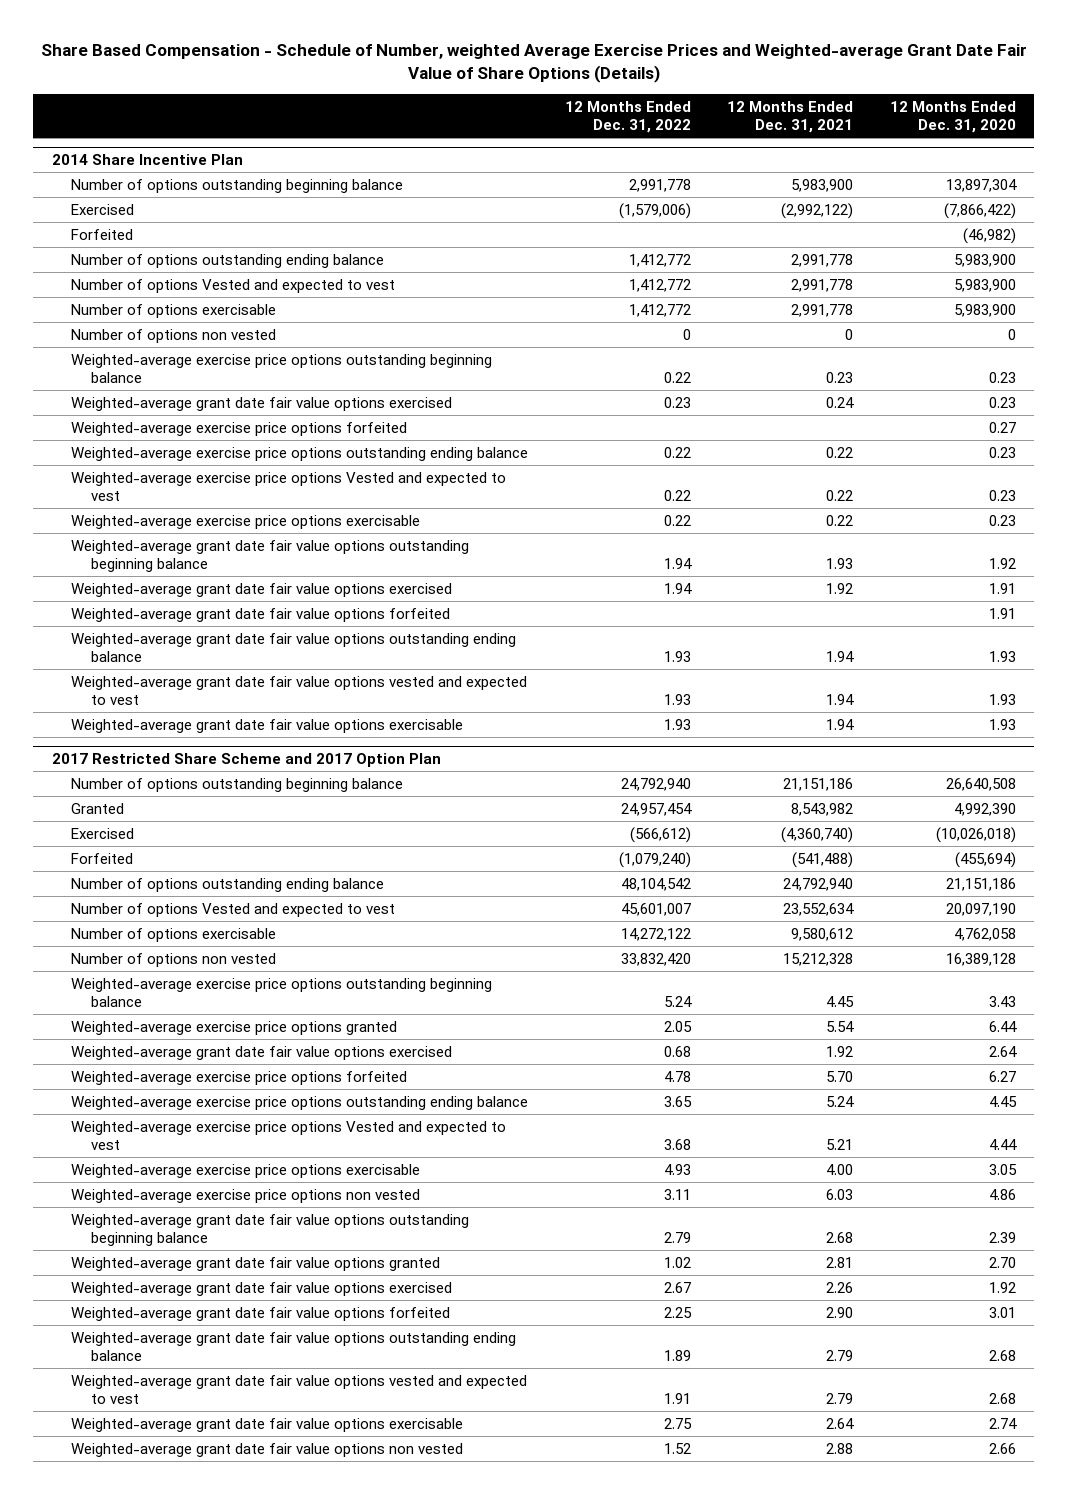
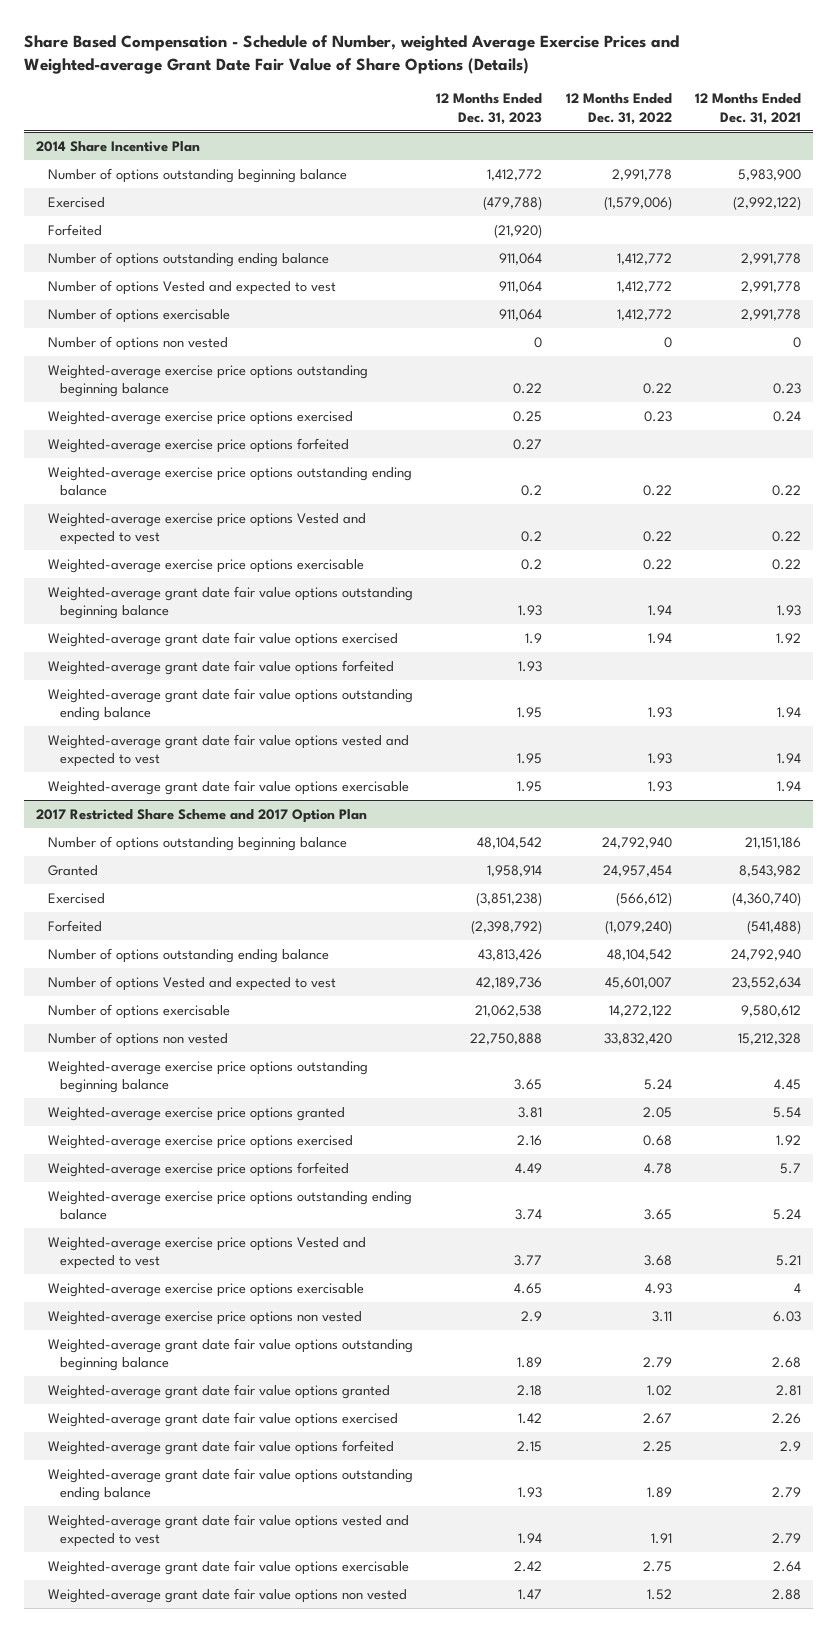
- | 12 Months Ended Dec. 31, 2022 | 12 Months Ended Dec. 31, 2021 | 12 Months Ended Dec. 31, 2020
+ | 12 Months Ended Dec. 31, 2023 | 12 Months Ended Dec. 31, 2022 | 12 Months Ended Dec. 31, 2021
@ 2014 Share Incentive Plan
- Weighted-average grant date fair value options exercised | 0.23 | 0.24 | 0.23
+ Weighted-average exercise price options exercised | 0.25 | 0.23 | 0.24
@ 2017 Restricted Share Scheme and 2017 Option Plan
- Weighted-average grant date fair value options exercised | 0.68 | 1.92 | 2.64
- Weighted-average exercise price options forfeited | 4.78 | 5.70 | 6.27
+ Weighted-average exercise price options exercised | 2.16 | 0.68 | 1.92
+ Weighted-average exercise price options forfeited | 4.49 | 4.78 | 5.7
- Weighted-average exercise price options exercisable | 4.93 | 4.00 | 3.05
+ Weighted-average exercise price options exercisable | 4.65 | 4.93 | 4
- Weighted-average grant date fair value options forfeited | 2.25 | 2.90 | 3.01
+ Weighted-average grant date fair value options forfeited | 2.15 | 2.25 | 2.9

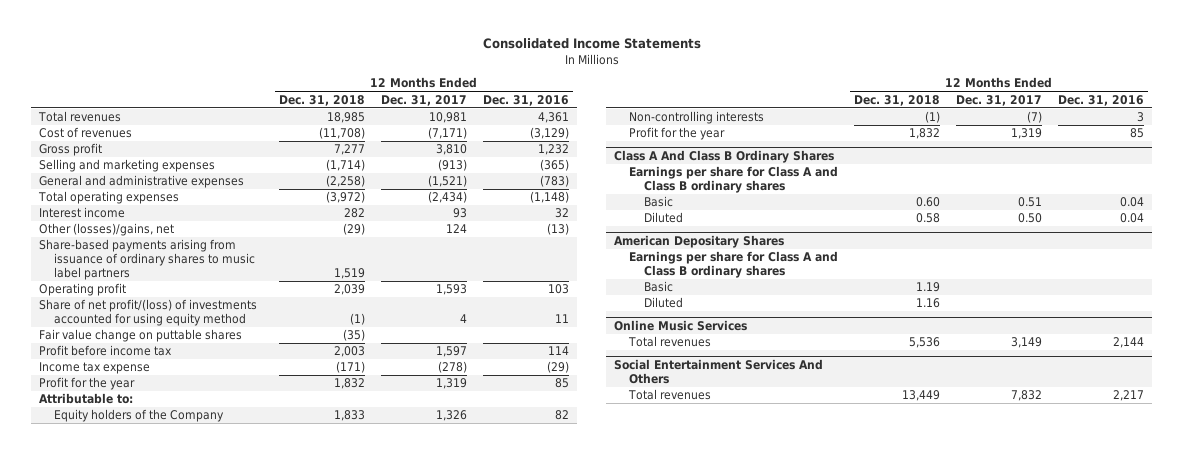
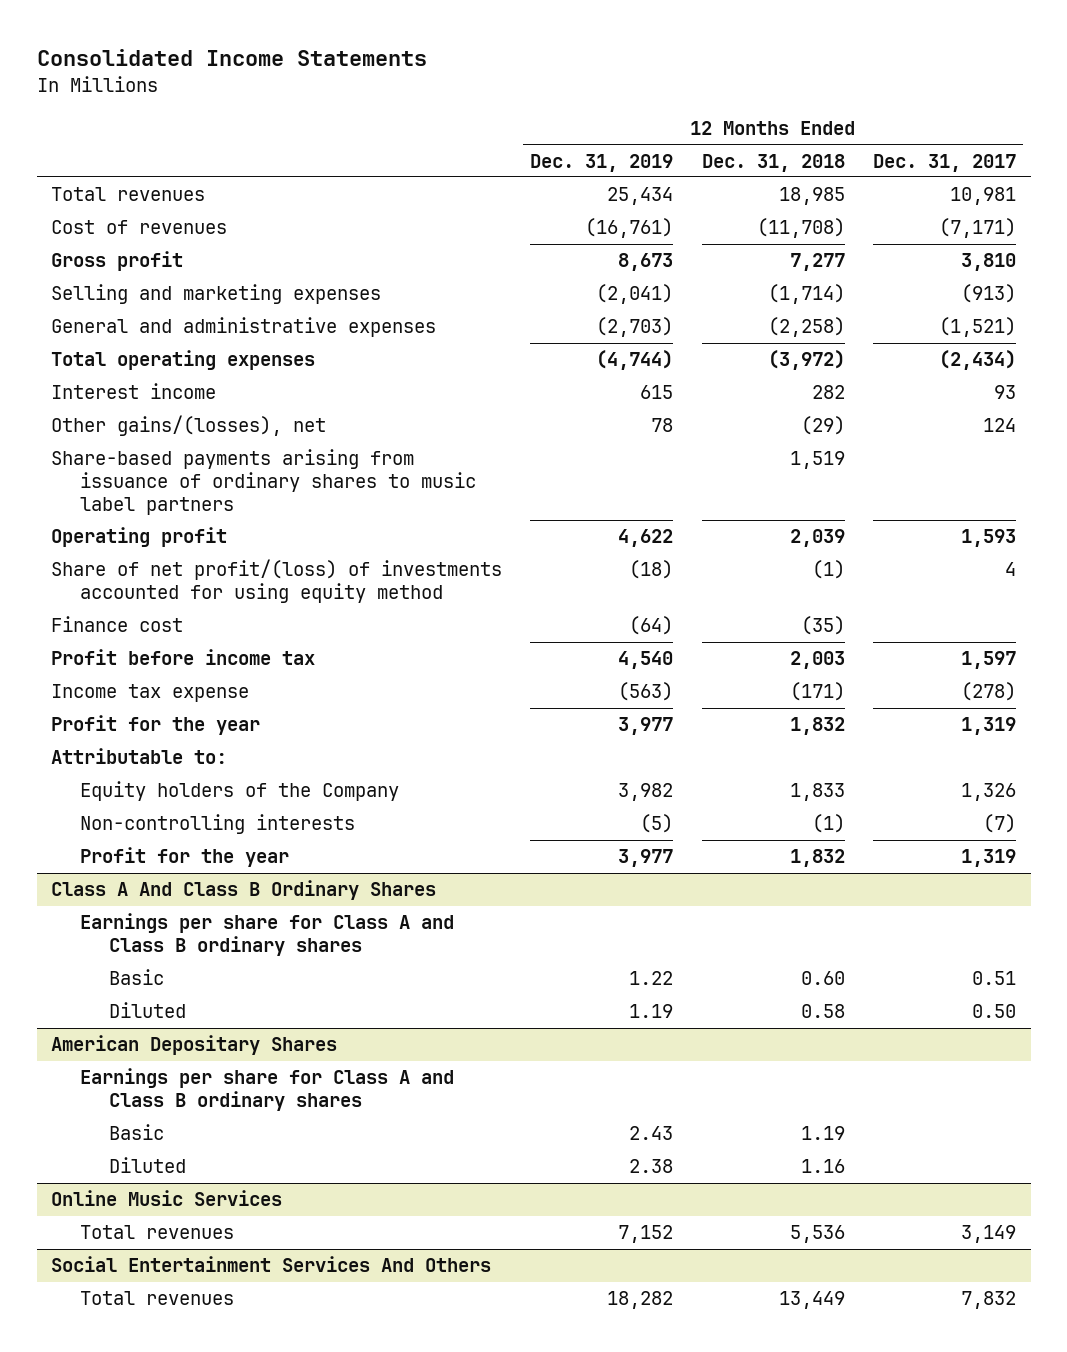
- | 12 Months Ended Dec. 31, 2018 | 12 Months Ended Dec. 31, 2017 | 12 Months Ended Dec. 31, 2016
+ | 12 Months Ended Dec. 31, 2019 | 12 Months Ended Dec. 31, 2018 | 12 Months Ended Dec. 31, 2017
- Other (losses)/gains, net | (29) | 124 | (13)
+ Other gains/(losses), net | 78 | (29) | 124
- Fair value change on puttable shares | (35) | |
+ Finance cost | (64) | (35) |

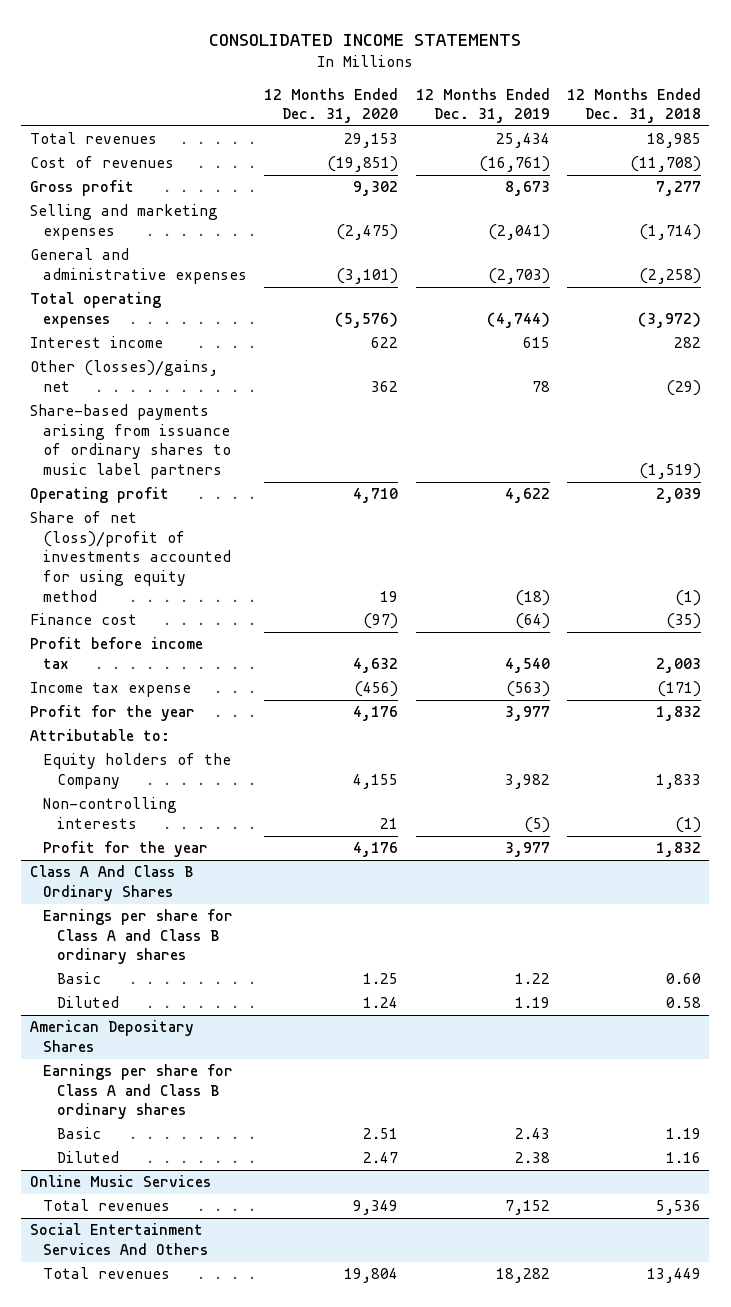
- Consolidated Income Statements
+ CONSOLIDATED INCOME STATEMENTS
- | 12 Months Ended Dec. 31, 2019 | 12 Months Ended Dec. 31, 2018 | 12 Months Ended Dec. 31, 2017
+ | 12 Months Ended Dec. 31, 2020 | 12 Months Ended Dec. 31, 2019 | 12 Months Ended Dec. 31, 2018
- Other gains/(losses), net | 78 | (29) | 124
- Share-based payments arising from issuance of ordinary shares to music label partners | | 1,519 |
+ Other (losses)/gains, net | 362 | 78 | (29)
+ Share-based payments arising from issuance of ordinary shares to music label partners | | | (1,519)
- Share of net profit/(loss) of investments accounted for using equity method | (18) | (1) | 4
+ Share of net (loss)/profit of investments accounted for using equity method | 19 | (18) | (1)

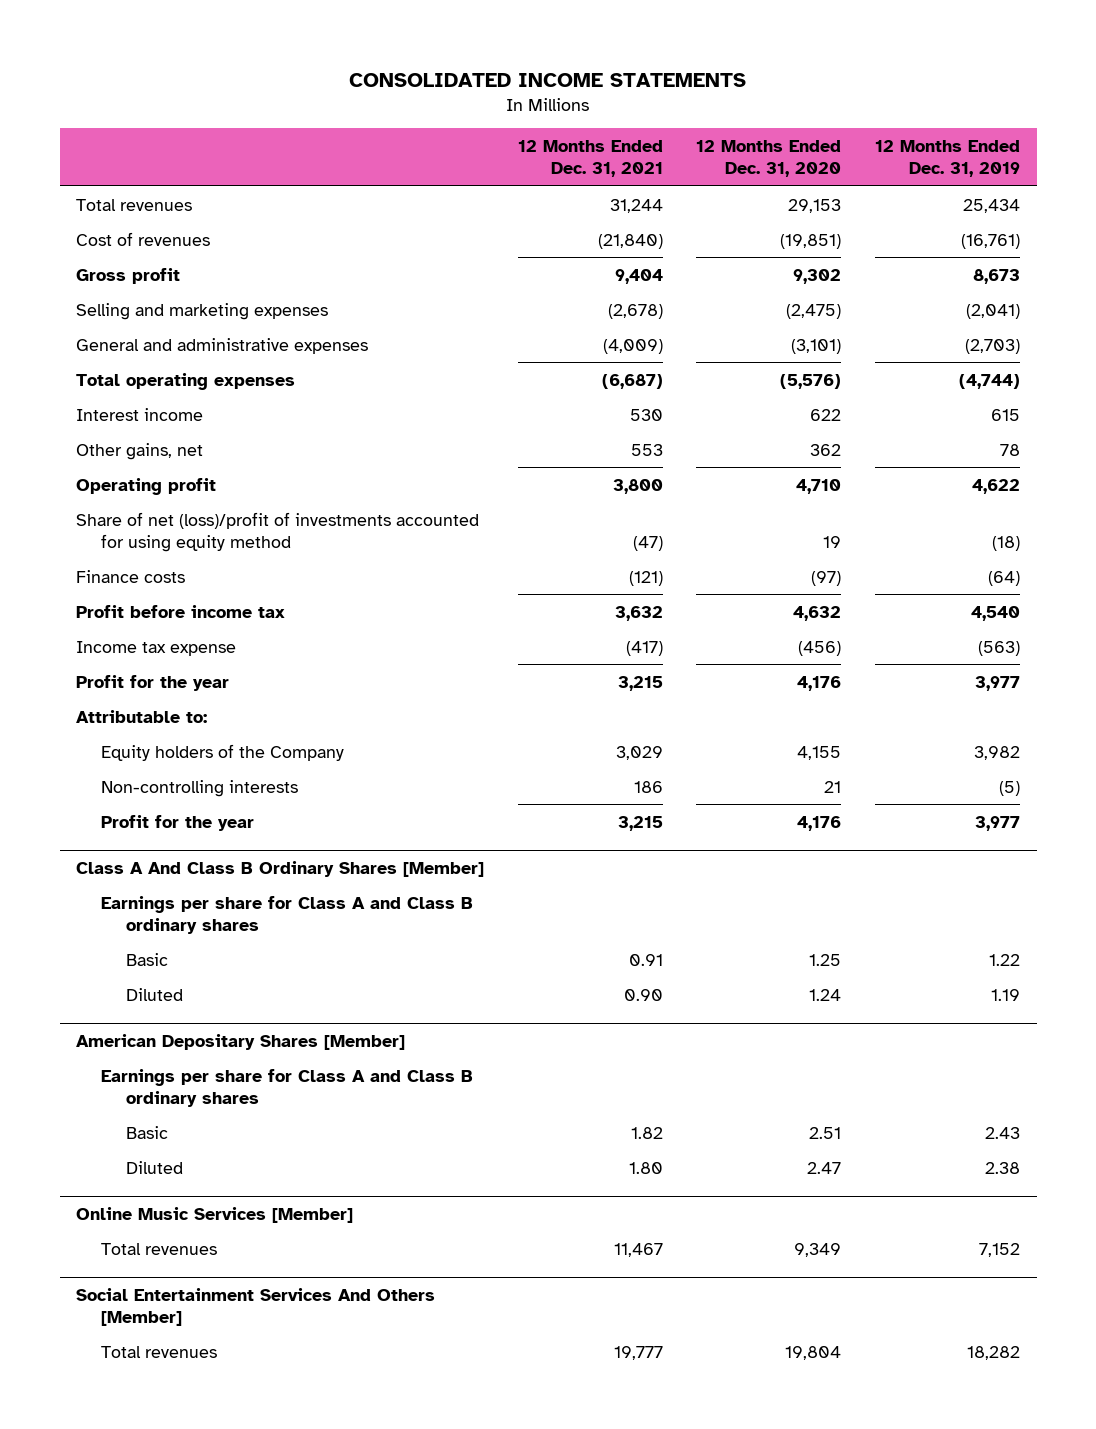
- | 12 Months Ended Dec. 31, 2020 | 12 Months Ended Dec. 31, 2019 | 12 Months Ended Dec. 31, 2018
+ | 12 Months Ended Dec. 31, 2021 | 12 Months Ended Dec. 31, 2020 | 12 Months Ended Dec. 31, 2019
- Other (losses)/gains, net | 362 | 78 | (29)
- Share-based payments arising from issuance of ordinary shares to music label partners | | | (1,519)
+ Other gains, net | 553 | 362 | 78
- Finance cost | (97) | (64) | (35)
+ Finance costs | (121) | (97) | (64)
- Class A And Class B Ordinary Shares
+ Class A And Class B Ordinary Shares [Member]
- American Depositary Shares
+ American Depositary Shares [Member]
- Online Music Services
+ Online Music Services [Member]
- Social Entertainment Services And Others
+ Social Entertainment Services And Others [Member]

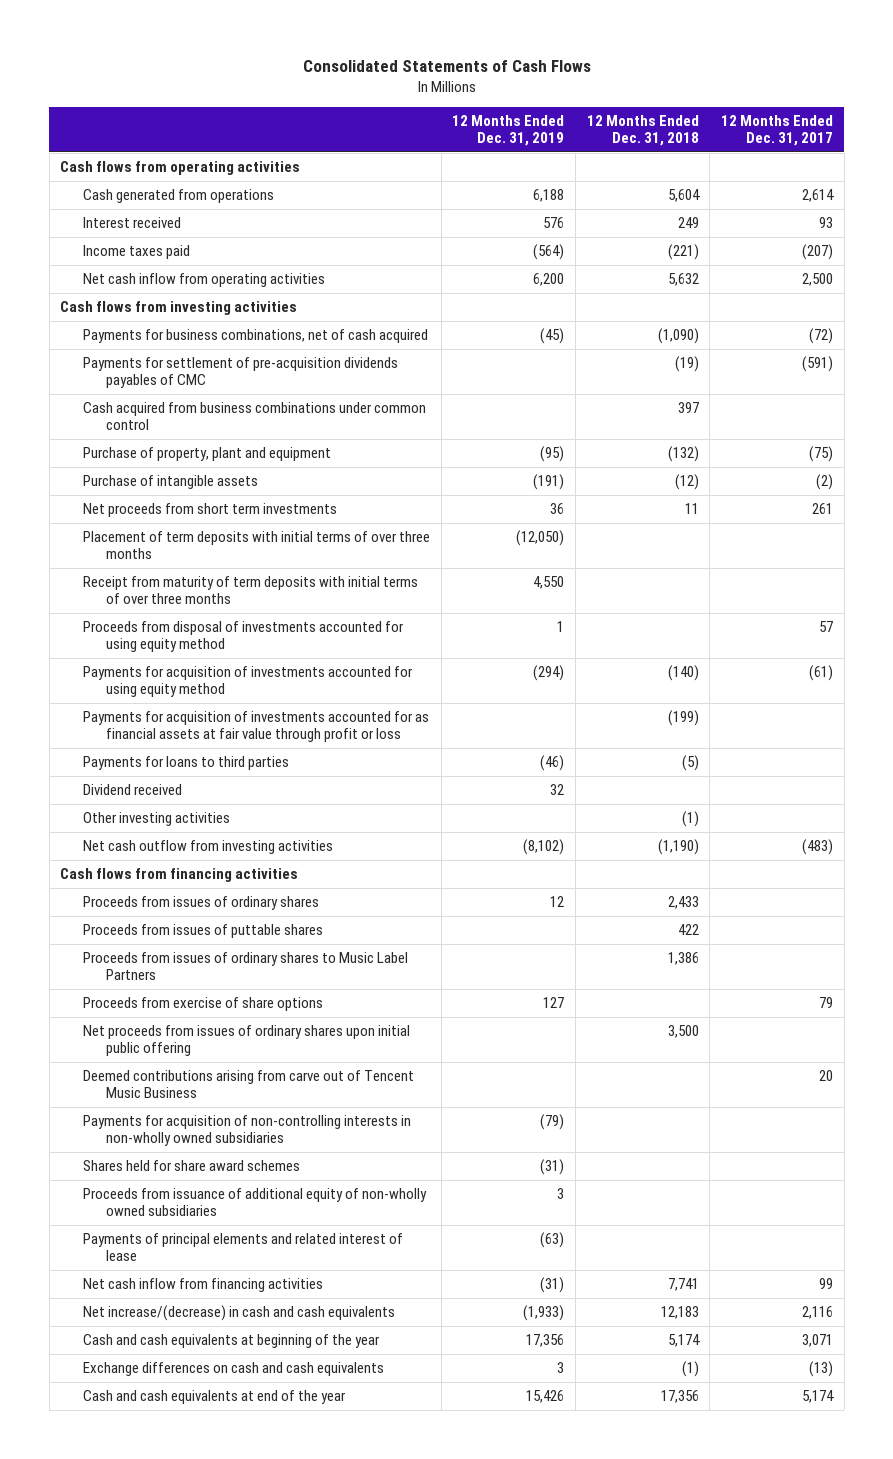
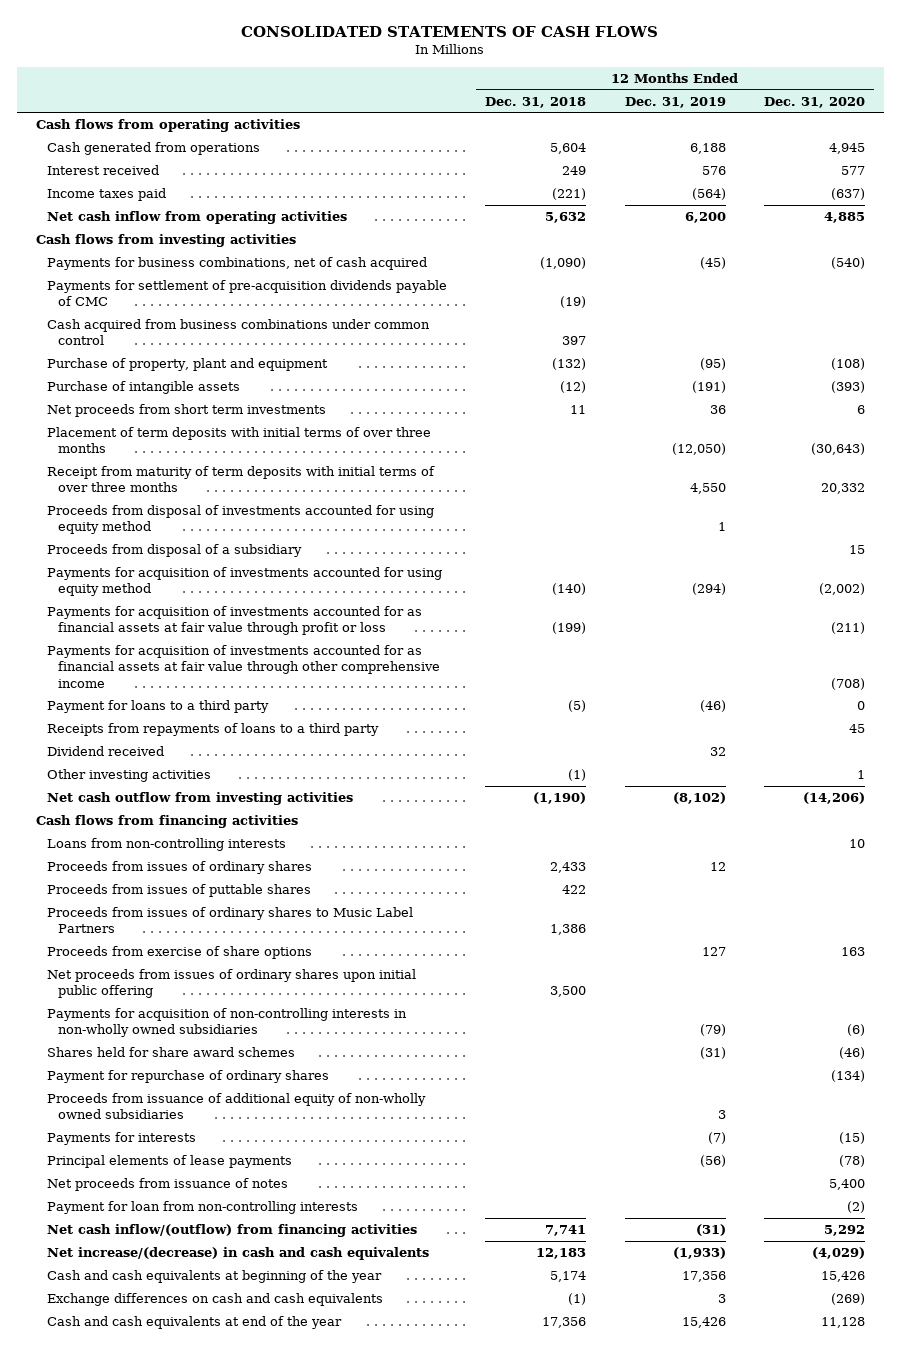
- Consolidated Statements of Cash Flows
+ CONSOLIDATED STATEMENTS OF CASH FLOWS
- | 12 Months Ended Dec. 31, 2019 | 12 Months Ended Dec. 31, 2018 | 12 Months Ended Dec. 31, 2017
+ | 12 Months Ended Dec. 31, 2018 | 12 Months Ended Dec. 31, 2019 | 12 Months Ended Dec. 31, 2020
- Payments for settlement of pre-acquisition dividends payables of CMC | | (19) | (591)
+ Payments for settlement of pre-acquisition dividends payable of CMC | (19) | |
+ Proceeds from disposal of a subsidiary | | | 15
- Payments for loans to third parties | (46) | (5) |
+ Payments for acquisition of investments accounted for as financial assets at fair value through other comprehensive income | | | (708)
+ Payment for loans to a third party | (5) | (46) | 0
+ Receipts from repayments of loans to a third party | | | 45
+ Loans from non-controlling interests | | | 10
- Deemed contributions arising from carve out of Tencent Music Business | | | 20
+ Payment for repurchase of ordinary shares | | | (134)
- Payments of principal elements and related interest of lease | (63) | |
- Net cash inflow from financing activities | (31) | 7,741 | 99
+ Payments for interests | | (7) | (15)
+ Principal elements of lease payments | | (56) | (78)
+ Net proceeds from issuance of notes | | | 5,400
+ Payment for loan from non-controlling interests | | | (2)
+ Net cash inflow/(outflow) from financing activities | 7,741 | (31) | 5,292

